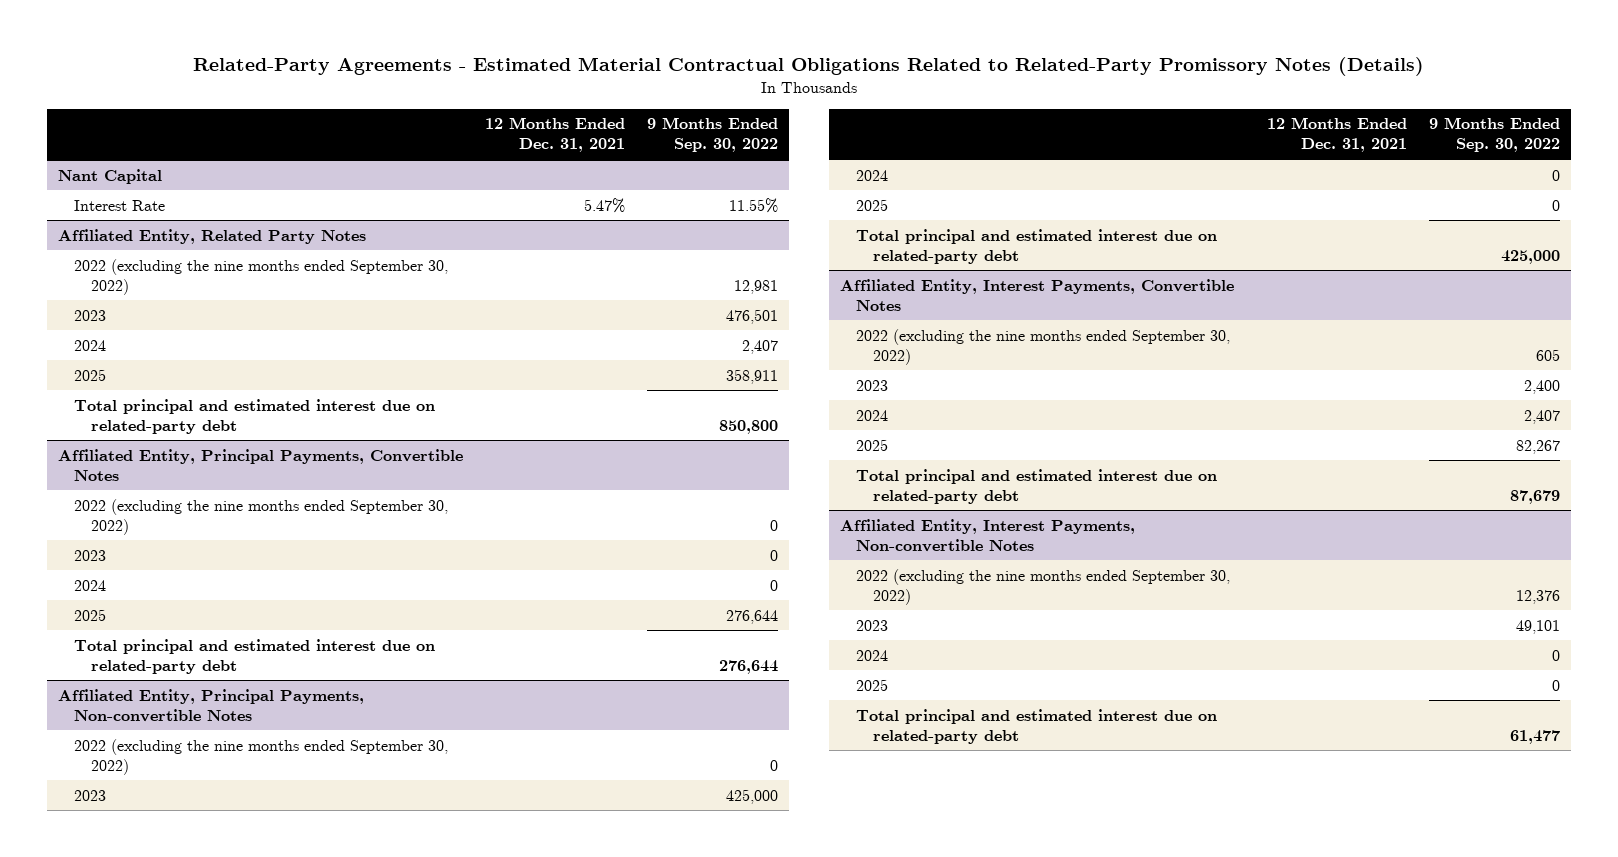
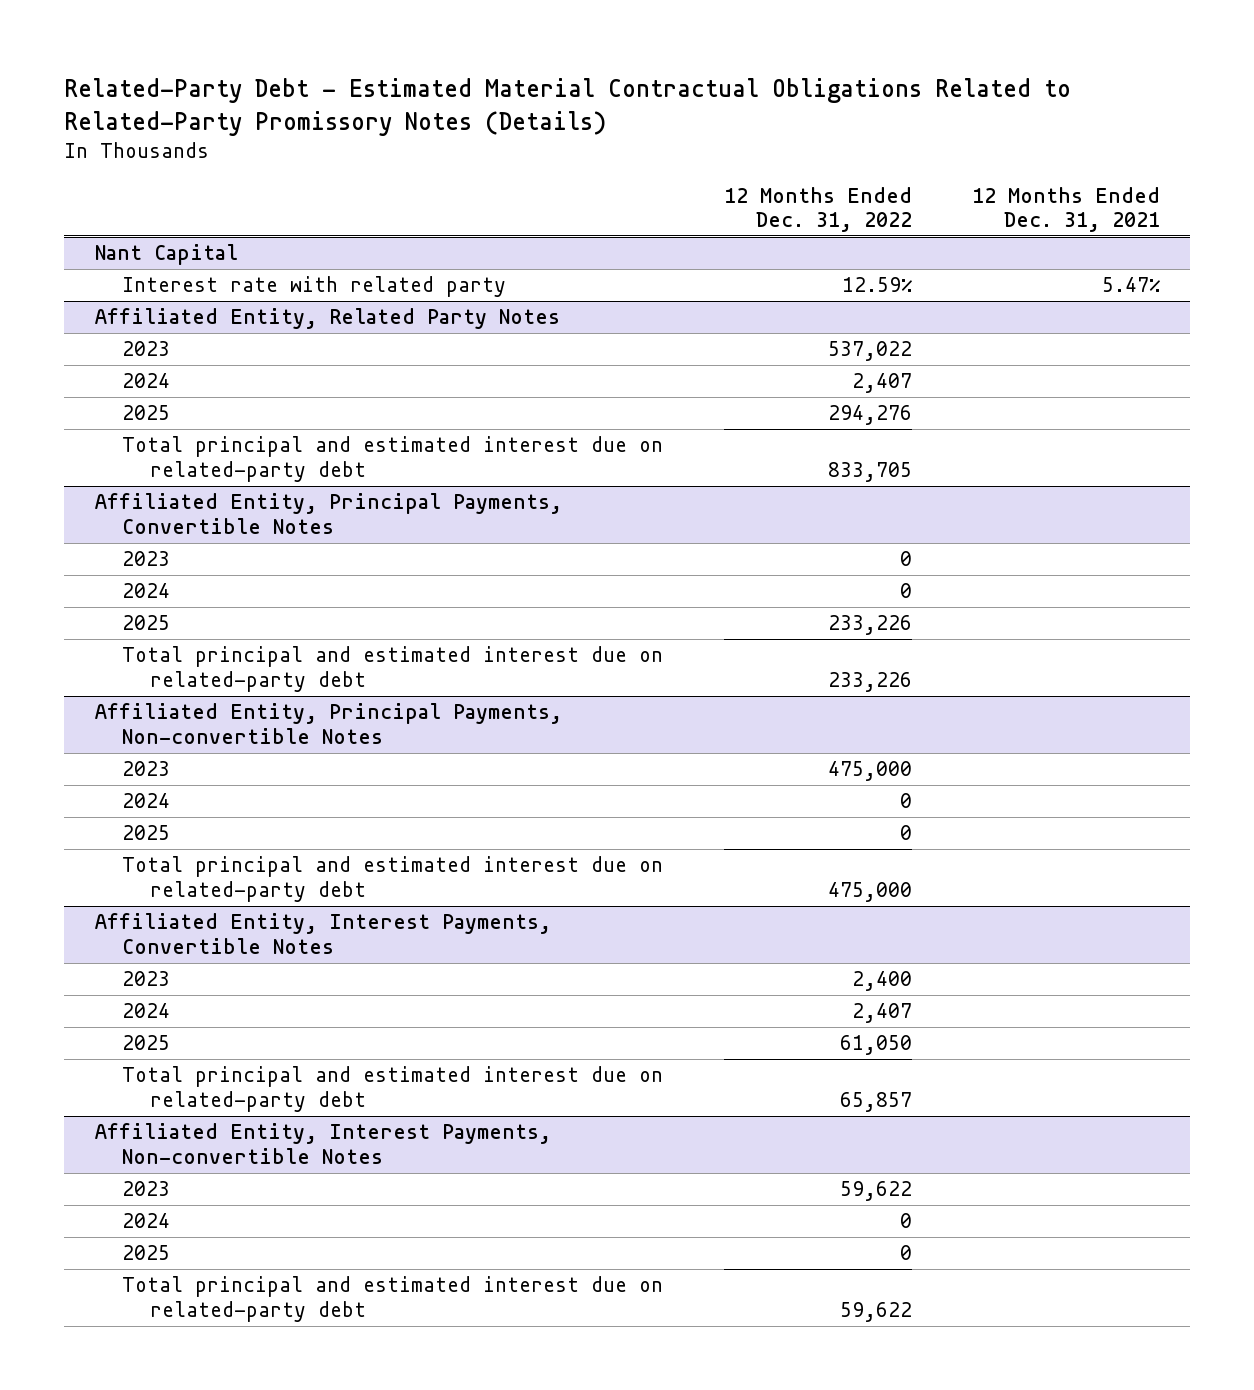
- Related-Party Agreements - Estimated Material Contractual Obligations Related to Related-Party Promissory Notes (Details)
+ Related-Party Debt - Estimated Material Contractual Obligations Related to Related-Party Promissory Notes (Details)
- | 12 Months Ended Dec. 31, 2021 | 9 Months Ended Sep. 30, 2022
+ | 12 Months Ended Dec. 31, 2022 | 12 Months Ended Dec. 31, 2021
@ Nant Capital
- Interest Rate | 5.47% | 11.55%
+ Interest rate with related party | 12.59% | 5.47%
@ Affiliated Entity, Related Party Notes
- 2022 (excluding the nine months ended September 30, 2022) | | 12,981
@ Affiliated Entity, Principal Payments, Convertible Notes
- 2022 (excluding the nine months ended September 30, 2022) | | 0
@ Affiliated Entity, Principal Payments, Non-convertible Notes
- 2022 (excluding the nine months ended September 30, 2022) | | 0
@ Affiliated Entity, Interest Payments, Convertible Notes
- 2022 (excluding the nine months ended September 30, 2022) | | 605
@ Affiliated Entity, Interest Payments, Non-convertible Notes
- 2022 (excluding the nine months ended September 30, 2022) | | 12,376

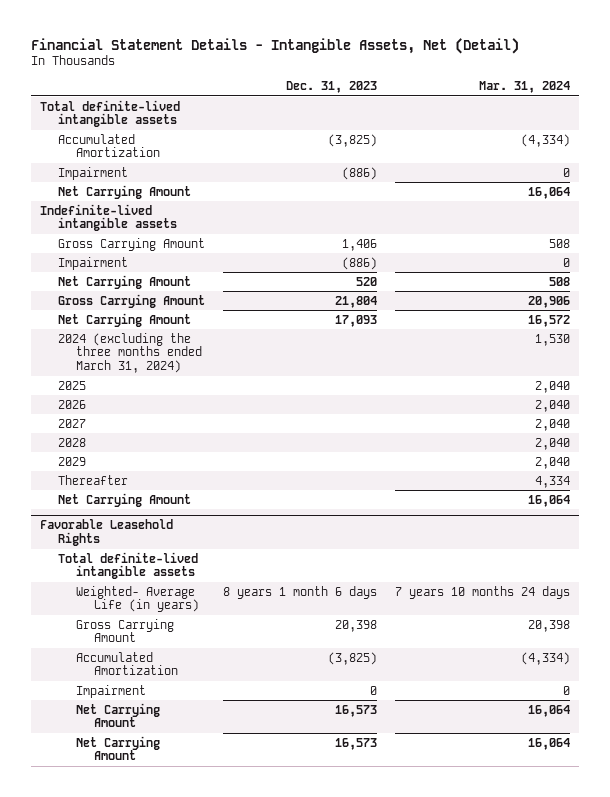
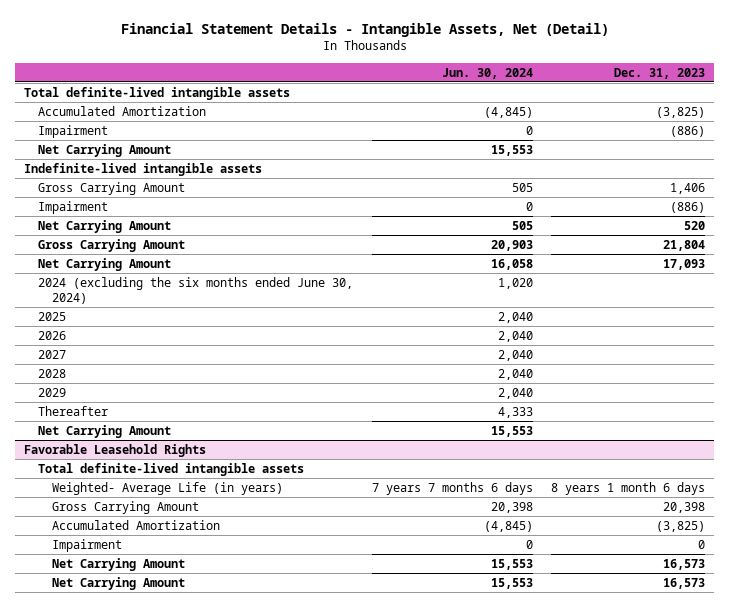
- | Dec. 31, 2023 | Mar. 31, 2024
+ | Jun. 30, 2024 | Dec. 31, 2023
- 2024 (excluding the three months ended March 31, 2024) | | 1,530
+ 2024 (excluding the six months ended June 30, 2024) | 1,020 |

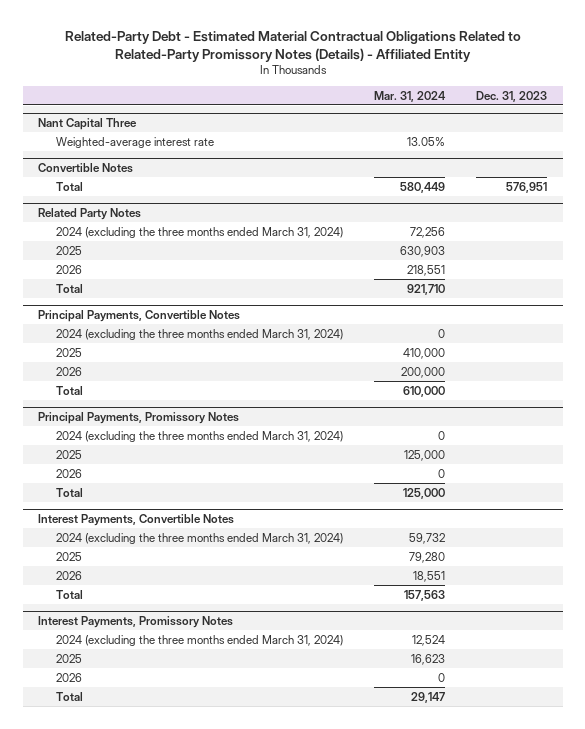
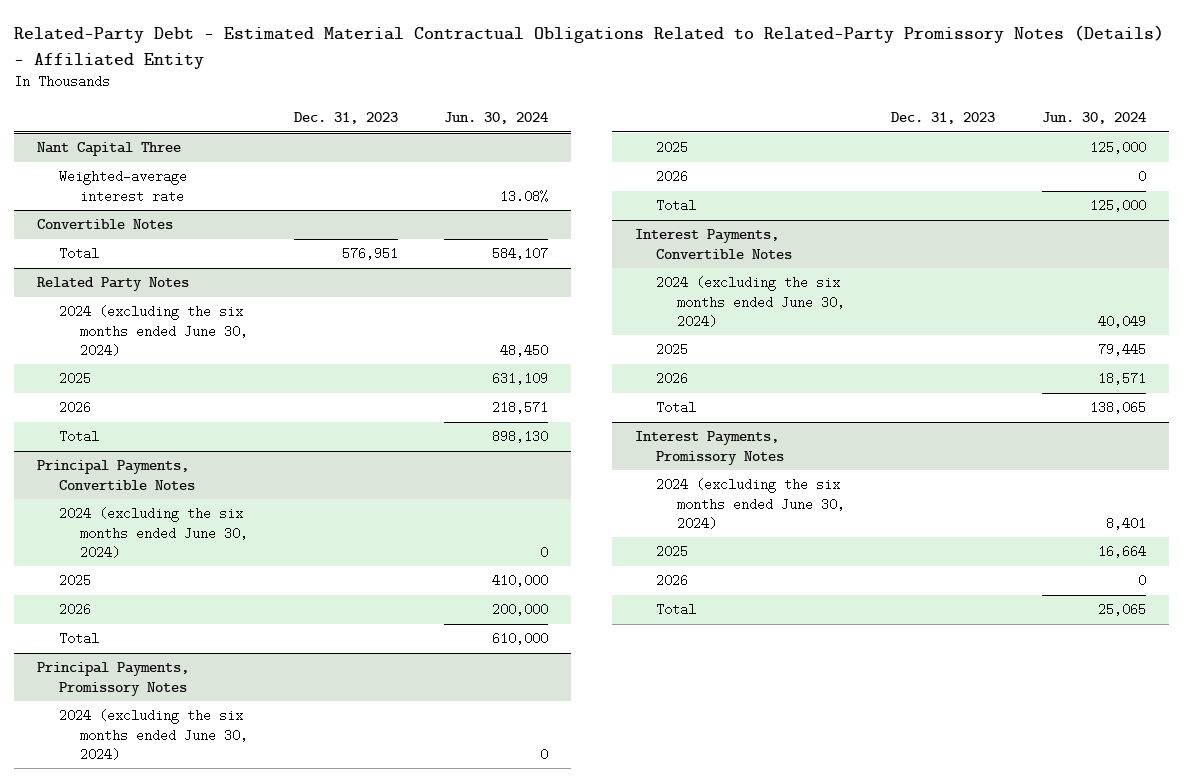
- | Mar. 31, 2024 | Dec. 31, 2023
+ | Dec. 31, 2023 | Jun. 30, 2024
@ Related Party Notes
- 2024 (excluding the three months ended March 31, 2024) | 72,256 |
+ 2024 (excluding the six months ended June 30, 2024) | | 48,450
@ Principal Payments, Convertible Notes
- 2024 (excluding the three months ended March 31, 2024) | 0 |
+ 2024 (excluding the six months ended June 30, 2024) | | 0
@ Principal Payments, Promissory Notes
- 2024 (excluding the three months ended March 31, 2024) | 0 |
+ 2024 (excluding the six months ended June 30, 2024) | | 0
@ Interest Payments, Convertible Notes
- 2024 (excluding the three months ended March 31, 2024) | 59,732 |
+ 2024 (excluding the six months ended June 30, 2024) | | 40,049
@ Interest Payments, Promissory Notes
- 2024 (excluding the three months ended March 31, 2024) | 12,524 |
+ 2024 (excluding the six months ended June 30, 2024) | | 8,401

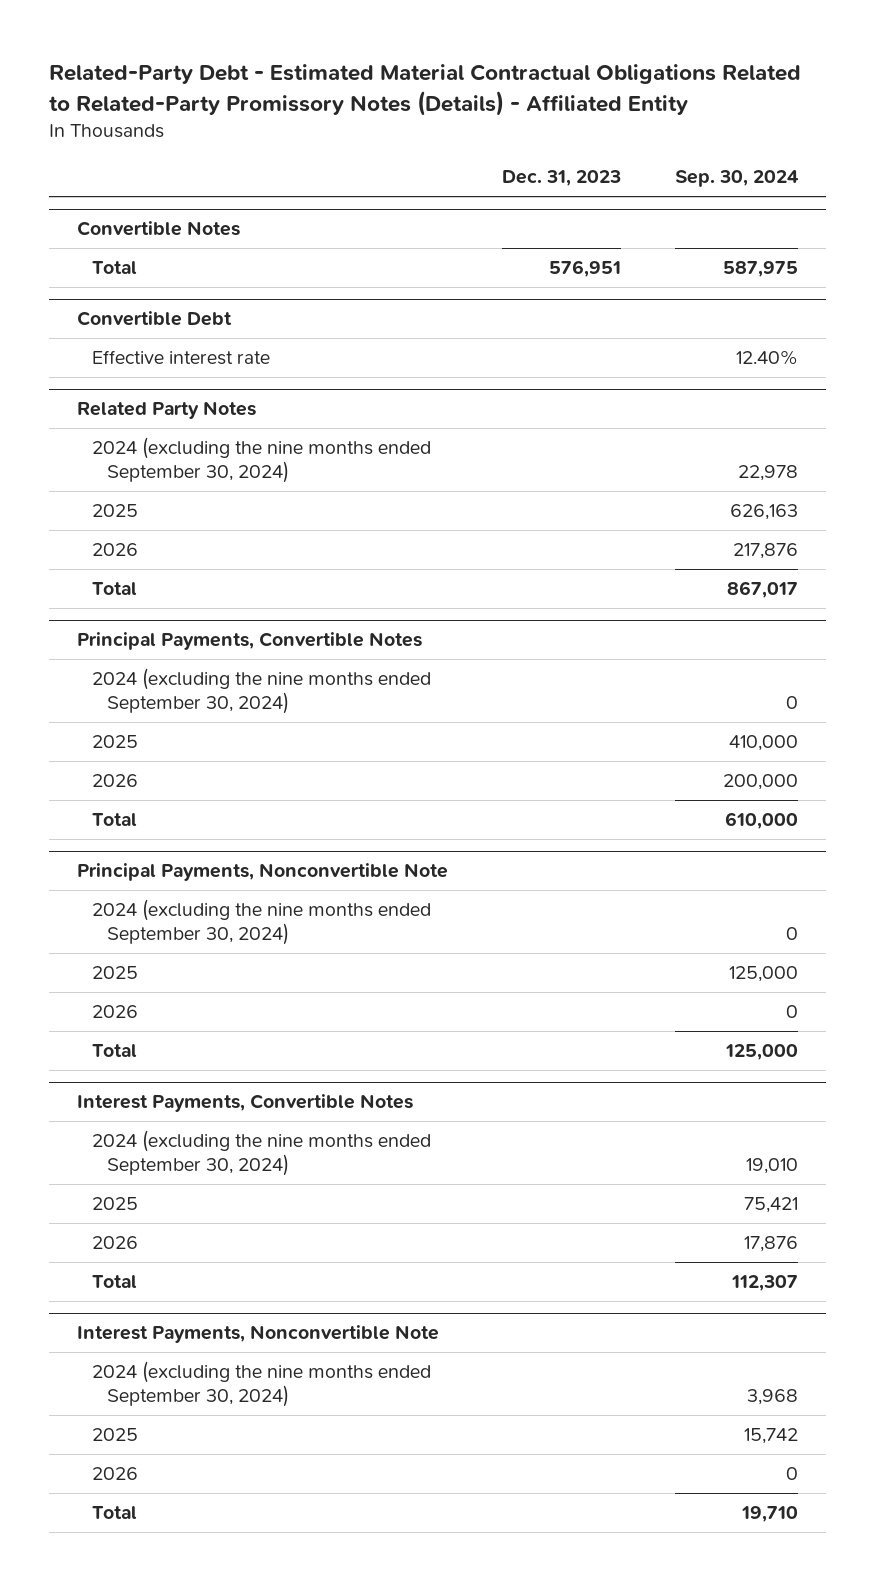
- | Dec. 31, 2023 | Jun. 30, 2024
+ | Dec. 31, 2023 | Sep. 30, 2024
- Nant Capital Three
- Weighted-average interest rate | | 13.08%
+ Convertible Debt
+ Effective interest rate | | 12.40%
@ Related Party Notes
- 2024 (excluding the six months ended June 30, 2024) | | 48,450
+ 2024 (excluding the nine months ended September 30, 2024) | | 22,978
@ Principal Payments, Convertible Notes
- 2024 (excluding the six months ended June 30, 2024) | | 0
+ 2024 (excluding the nine months ended September 30, 2024) | | 0
- Principal Payments, Promissory Notes
- 2024 (excluding the six months ended June 30, 2024) | | 0
- 2025 | | 125,000
- 2026 | | 0
- Total | | 125,000
+ Principal Payments, Nonconvertible Note
+ 2024 (excluding the nine months ended September 30, 2024) | | 0
+ 2025 | | 125,000
+ 2026 | | 0
+ Total | | 125,000
@ Interest Payments, Convertible Notes
- 2024 (excluding the six months ended June 30, 2024) | | 40,049
+ 2024 (excluding the nine months ended September 30, 2024) | | 19,010
- Interest Payments, Promissory Notes
- 2024 (excluding the six months ended June 30, 2024) | | 8,401
- 2025 | | 16,664
- 2026 | | 0
- Total | | 25,065
+ Interest Payments, Nonconvertible Note
+ 2024 (excluding the nine months ended September 30, 2024) | | 3,968
+ 2025 | | 15,742
+ 2026 | | 0
+ Total | | 19,710

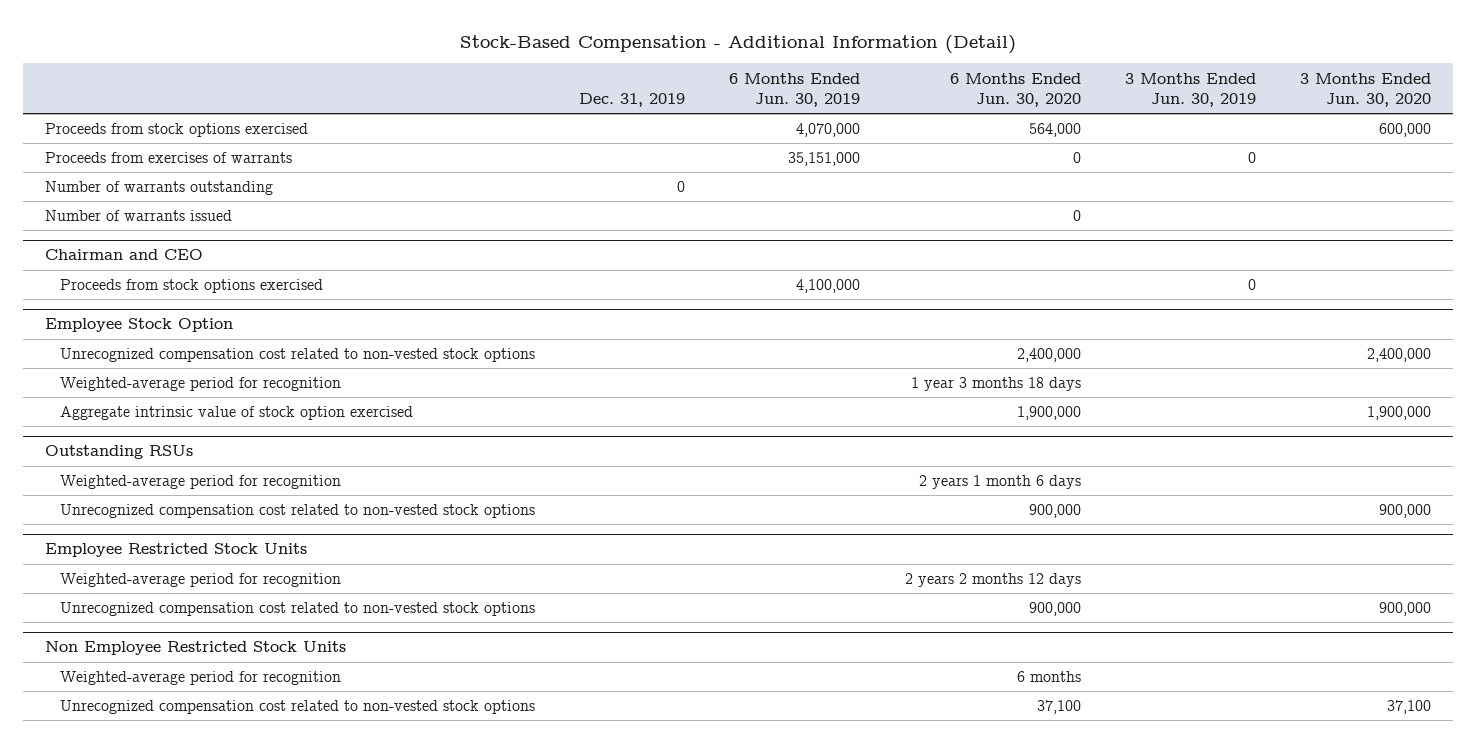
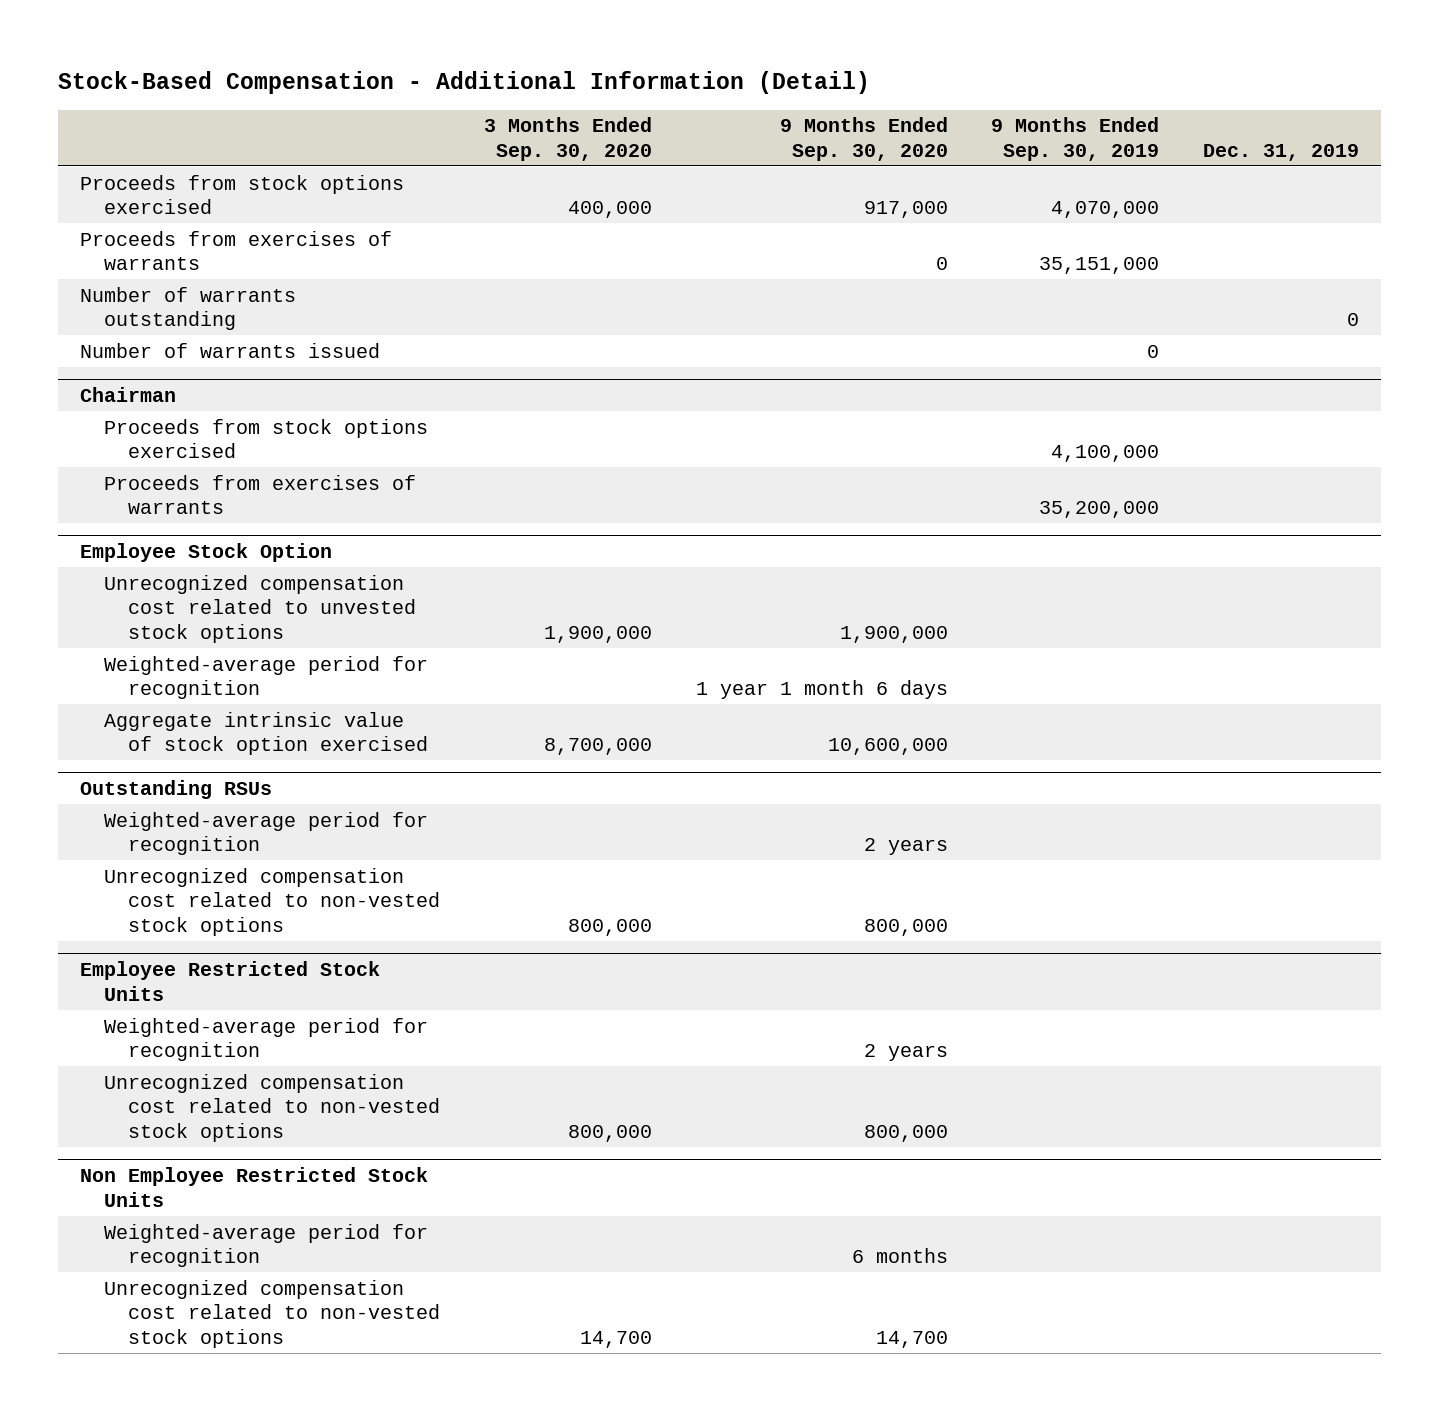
- | Dec. 31, 2019 | 6 Months Ended Jun. 30, 2019 | 6 Months Ended Jun. 30, 2020 | 3 Months Ended Jun. 30, 2019 | 3 Months Ended Jun. 30, 2020
+ | 3 Months Ended Sep. 30, 2020 | 9 Months Ended Sep. 30, 2020 | 9 Months Ended Sep. 30, 2019 | Dec. 31, 2019
- Chairman and CEO
- Proceeds from stock options exercised | | 4,100,000 | | 0 |
+ Chairman
+ Proceeds from stock options exercised | | | 4,100,000 |
+ Proceeds from exercises of warrants | | | 35,200,000 |
@ Employee Stock Option
- Unrecognized compensation cost related to non-vested stock options | | | 2,400,000 | | 2,400,000
+ Unrecognized compensation cost related to unvested stock options | 1,900,000 | 1,900,000 | |

